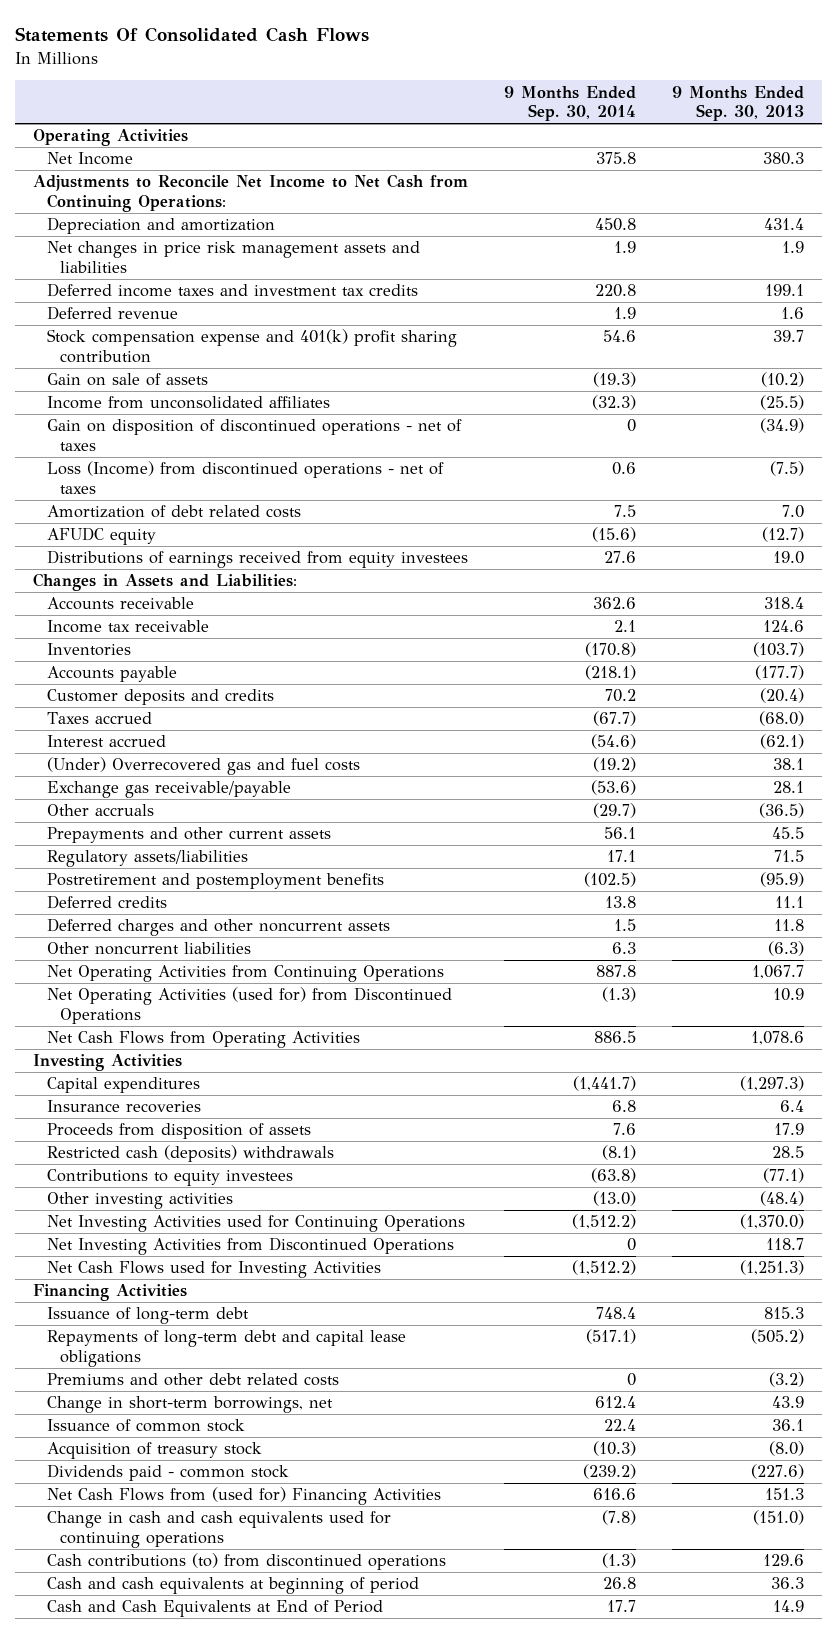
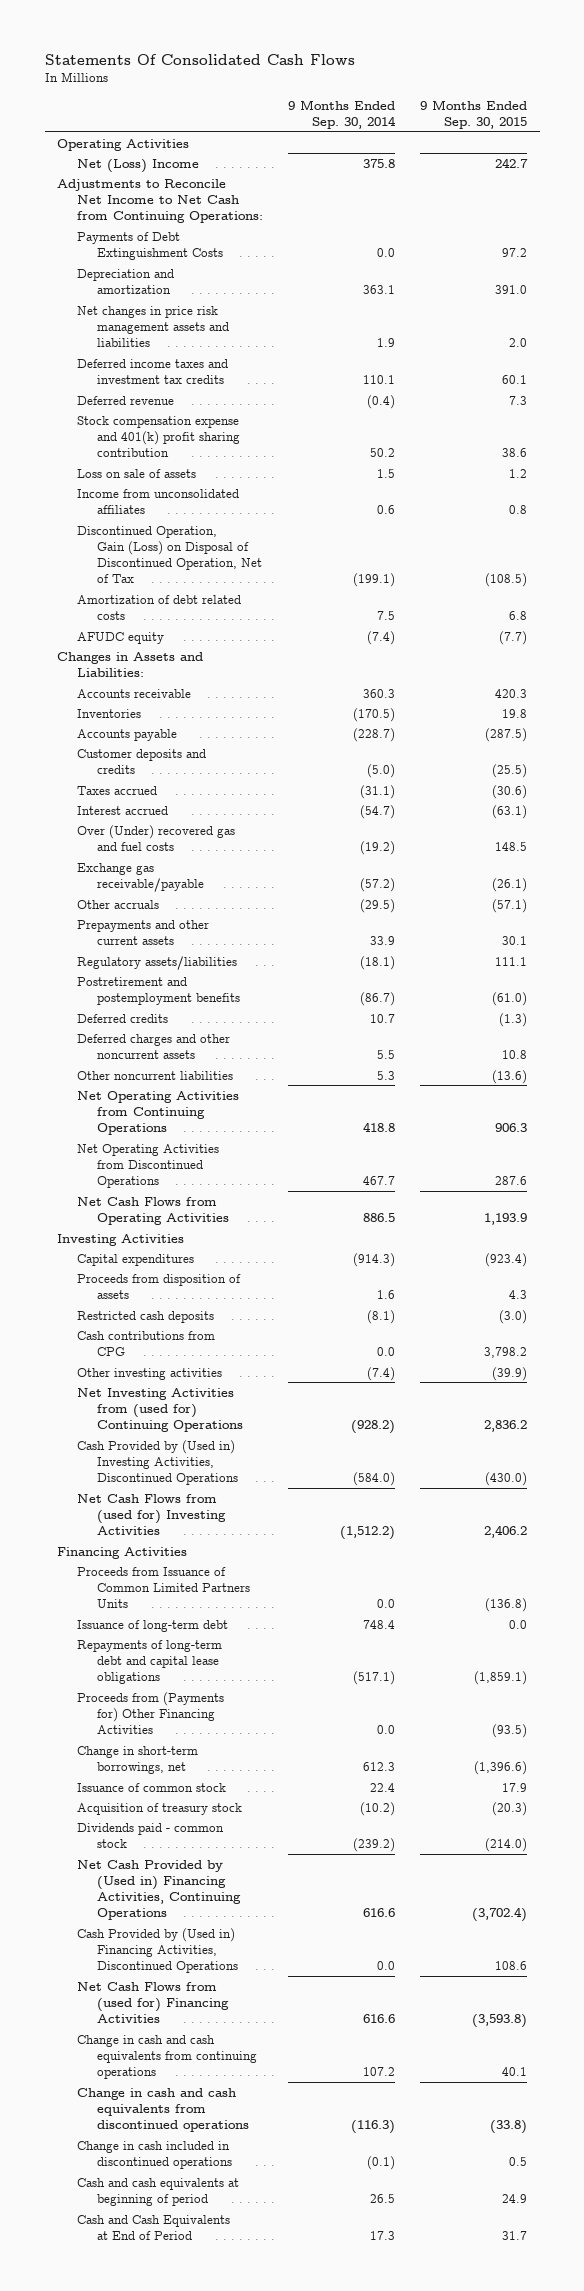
- | 9 Months Ended Sep. 30, 2014 | 9 Months Ended Sep. 30, 2013
+ | 9 Months Ended Sep. 30, 2014 | 9 Months Ended Sep. 30, 2015
- Net Income | 375.8 | 380.3
+ Net (Loss) Income | 375.8 | 242.7
- Depreciation and amortization | 450.8 | 431.4
+ Payments of Debt Extinguishment Costs | 0.0 | 97.2
+ Depreciation and amortization | 363.1 | 391.0
- Deferred income taxes and investment tax credits | 220.8 | 199.1
- Deferred revenue | 1.9 | 1.6
- Stock compensation expense and 401(k) profit sharing contribution | 54.6 | 39.7
- Gain on sale of assets | (19.3) | (10.2)
- Income from unconsolidated affiliates | (32.3) | (25.5)
- Gain on disposition of discontinued operations - net of taxes | 0 | (34.9)
- Loss (Income) from discontinued operations - net of taxes | 0.6 | (7.5)
+ Deferred income taxes and investment tax credits | 110.1 | 60.1
+ Deferred revenue | (0.4) | 7.3
+ Stock compensation expense and 401(k) profit sharing contribution | 50.2 | 38.6
+ Loss on sale of assets | 1.5 | 1.2
+ Income from unconsolidated affiliates | 0.6 | 0.8
+ Discontinued Operation, Gain (Loss) on Disposal of Discontinued Operation, Net of Tax | (199.1) | (108.5)
- AFUDC equity | (15.6) | (12.7)
- Distributions of earnings received from equity investees | 27.6 | 19.0
+ AFUDC equity | (7.4) | (7.7)
- Accounts receivable | 362.6 | 318.4
- Income tax receivable | 2.1 | 124.6
- Inventories | (170.8) | (103.7)
- Accounts payable | (218.1) | (177.7)
- Customer deposits and credits | 70.2 | (20.4)
- Taxes accrued | (67.7) | (68.0)
- Interest accrued | (54.6) | (62.1)
- (Under) Overrecovered gas and fuel costs | (19.2) | 38.1
- Exchange gas receivable/payable | (53.6) | 28.1
- Other accruals | (29.7) | (36.5)
- Prepayments and other current assets | 56.1 | 45.5
- Regulatory assets/liabilities | 17.1 | 71.5
- Postretirement and postemployment benefits | (102.5) | (95.9)
- Deferred credits | 13.8 | 11.1
- Deferred charges and other noncurrent assets | 1.5 | 11.8
- Other noncurrent liabilities | 6.3 | (6.3)
- Net Operating Activities from Continuing Operations | 887.8 | 1,067.7
- Net Operating Activities (used for) from Discontinued Operations | (1.3) | 10.9
+ Accounts receivable | 360.3 | 420.3
+ Inventories | (170.5) | 19.8
+ Accounts payable | (228.7) | (287.5)
+ Customer deposits and credits | (5.0) | (25.5)
+ Taxes accrued | (31.1) | (30.6)
+ Interest accrued | (54.7) | (63.1)
+ Over (Under) recovered gas and fuel costs | (19.2) | 148.5
+ Exchange gas receivable/payable | (57.2) | (26.1)
+ Other accruals | (29.5) | (57.1)
+ Prepayments and other current assets | 33.9 | 30.1
+ Regulatory assets/liabilities | (18.1) | 111.1
+ Postretirement and postemployment benefits | (86.7) | (61.0)
+ Deferred credits | 10.7 | (1.3)
+ Deferred charges and other noncurrent assets | 5.5 | 10.8
+ Other noncurrent liabilities | 5.3 | (13.6)
+ Net Operating Activities from Continuing Operations | 418.8 | 906.3
+ Net Operating Activities from Discontinued Operations | 467.7 | 287.6
- Capital expenditures | (1,441.7) | (1,297.3)
- Insurance recoveries | 6.8 | 6.4
- Proceeds from disposition of assets | 7.6 | 17.9
- Restricted cash (deposits) withdrawals | (8.1) | 28.5
- Contributions to equity investees | (63.8) | (77.1)
- Other investing activities | (13.0) | (48.4)
- Net Investing Activities used for Continuing Operations | (1,512.2) | (1,370.0)
- Net Investing Activities from Discontinued Operations | 0 | 118.7
- Net Cash Flows used for Investing Activities | (1,512.2) | (1,251.3)
+ Capital expenditures | (914.3) | (923.4)
+ Proceeds from disposition of assets | 1.6 | 4.3
+ Restricted cash deposits | (8.1) | (3.0)
+ Cash contributions from CPG | 0.0 | 3,798.2
+ Other investing activities | (7.4) | (39.9)
+ Net Investing Activities from (used for) Continuing Operations | (928.2) | 2,836.2
+ Cash Provided by (Used in) Investing Activities, Discontinued Operations | (584.0) | (430.0)
+ Net Cash Flows from (used for) Investing Activities | (1,512.2) | 2,406.2
+ Proceeds from Issuance of Common Limited Partners Units | 0.0 | (136.8)
- Premiums and other debt related costs | 0 | (3.2)
- Change in short-term borrowings, net | 612.4 | 43.9
+ Proceeds from (Payments for) Other Financing Activities | 0.0 | (93.5)
+ Change in short-term borrowings, net | 612.3 | (1,396.6)
- Acquisition of treasury stock | (10.3) | (8.0)
+ Acquisition of treasury stock | (10.2) | (20.3)
+ Net Cash Provided by (Used in) Financing Activities, Continuing Operations | 616.6 | (3,702.4)
+ Cash Provided by (Used in) Financing Activities, Discontinued Operations | 0.0 | 108.6
- Change in cash and cash equivalents used for continuing operations | (7.8) | (151.0)
- Cash contributions (to) from discontinued operations | (1.3) | 129.6
- Cash and cash equivalents at beginning of period | 26.8 | 36.3
- Cash and Cash Equivalents at End of Period | 17.7 | 14.9
+ Change in cash and cash equivalents from continuing operations | 107.2 | 40.1
+ Change in cash and cash equivalents from discontinued operations | (116.3) | (33.8)
+ Change in cash included in discontinued operations | (0.1) | 0.5
+ Cash and cash equivalents at beginning of period | 26.5 | 24.9
+ Cash and Cash Equivalents at End of Period | 17.3 | 31.7

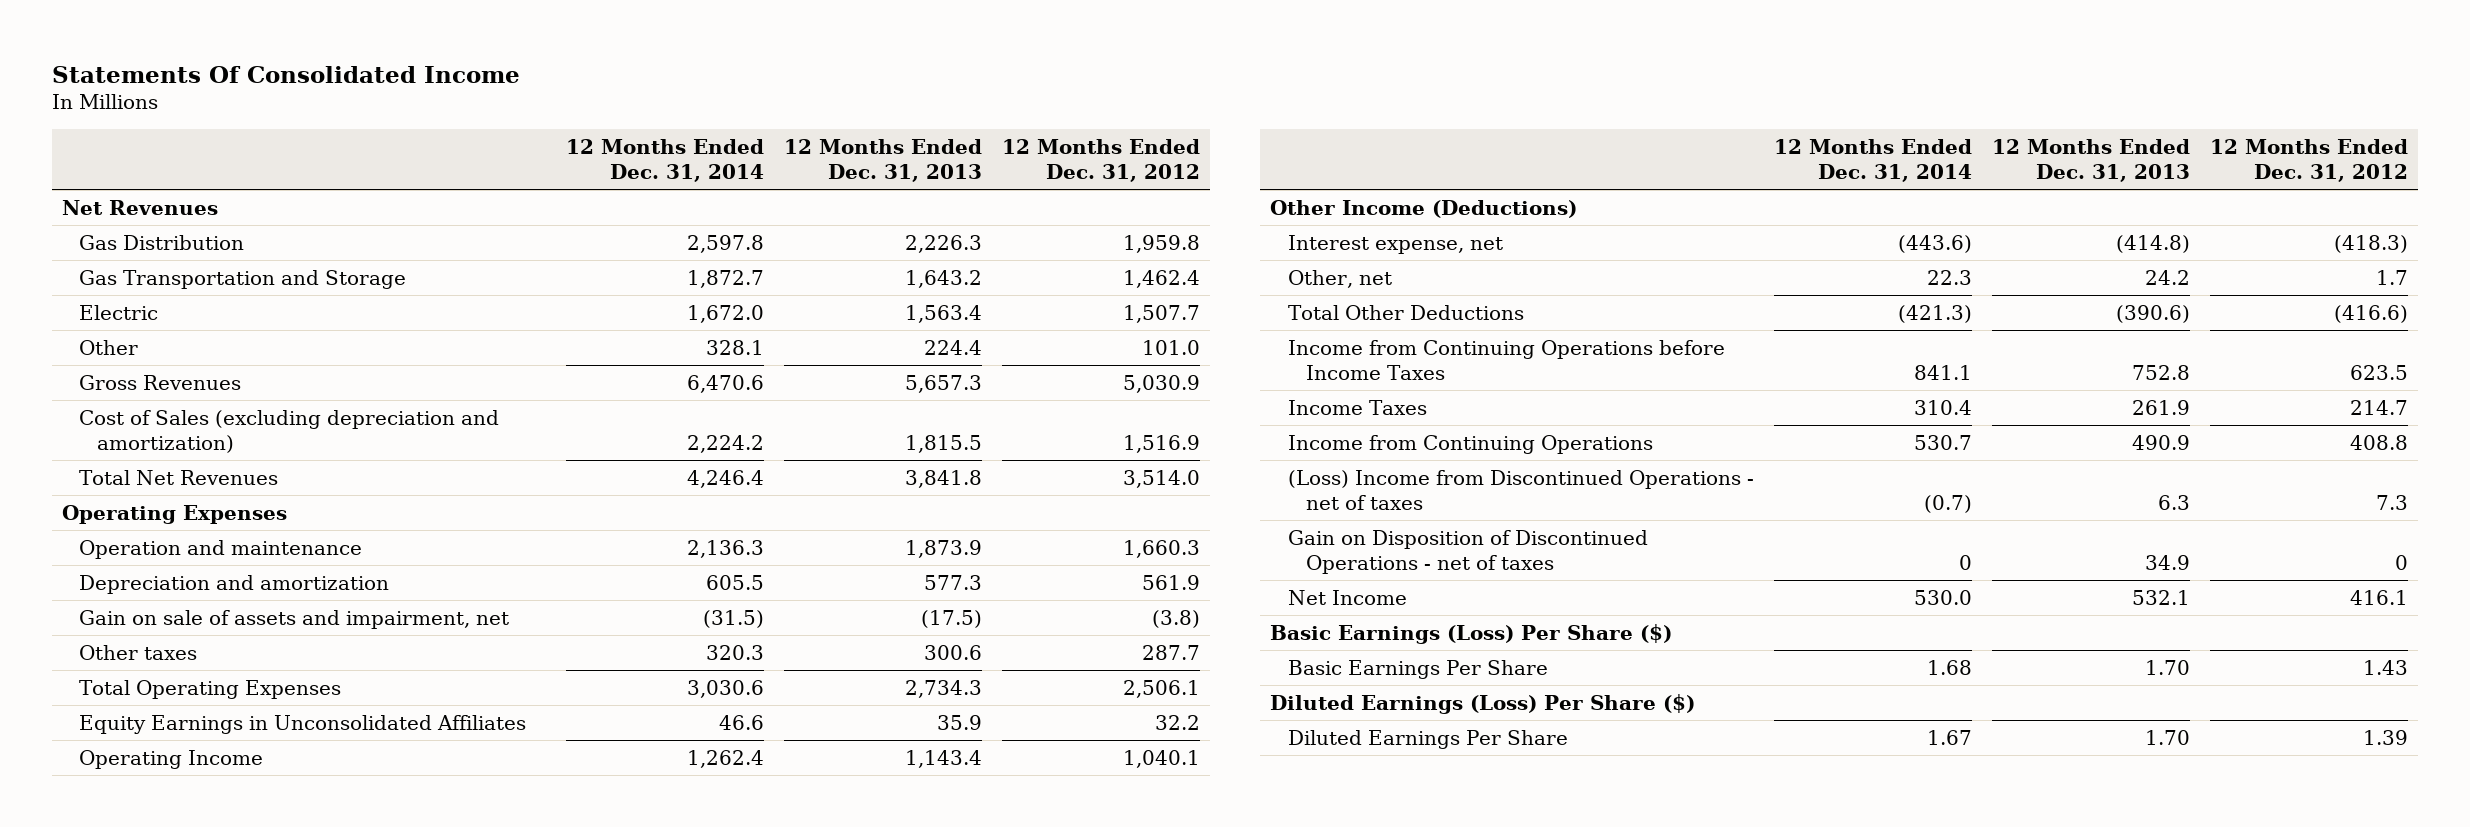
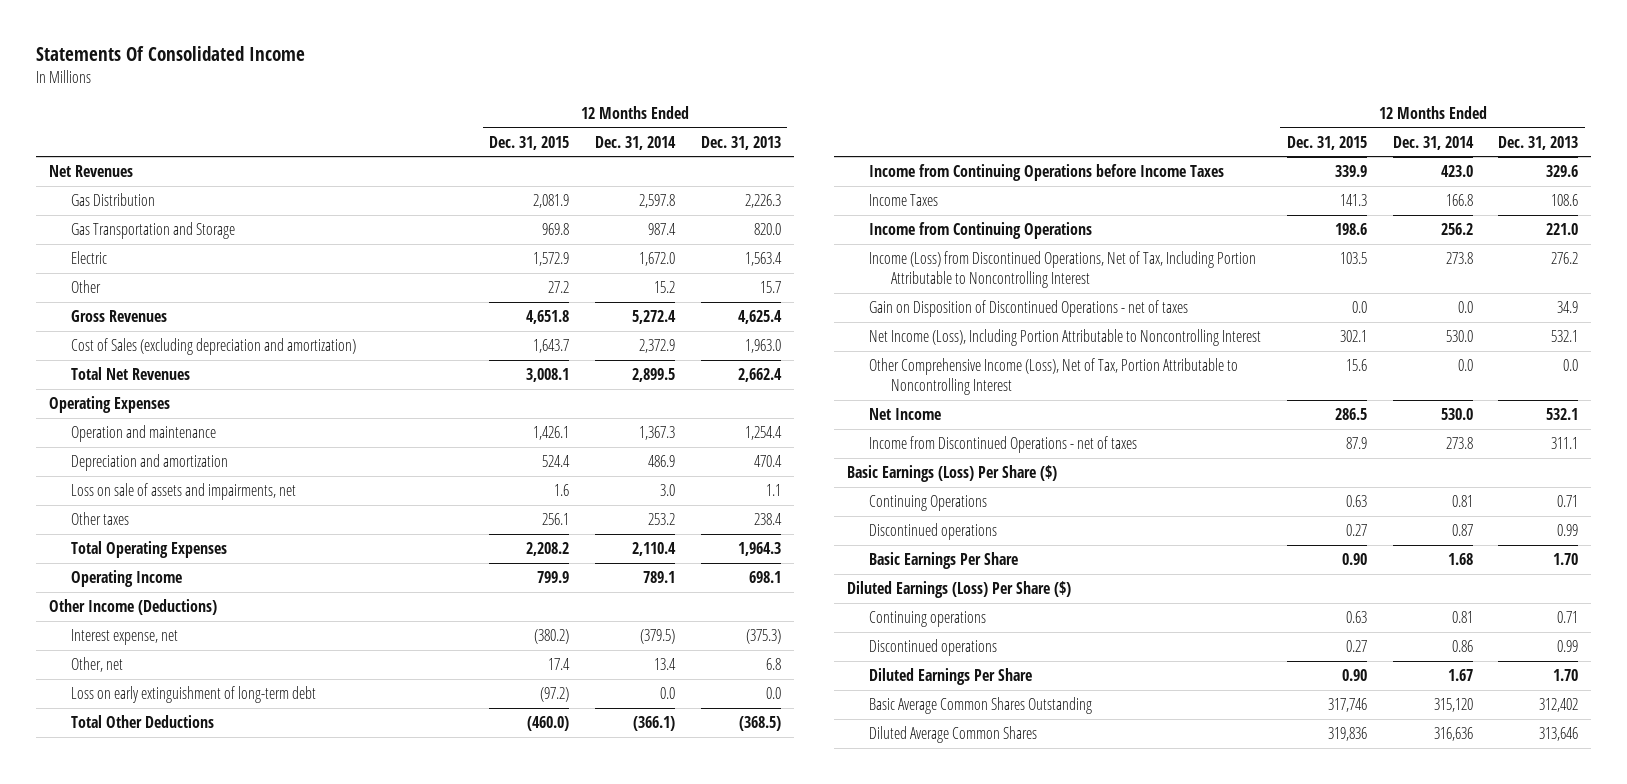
- | 12 Months Ended Dec. 31, 2014 | 12 Months Ended Dec. 31, 2013 | 12 Months Ended Dec. 31, 2012
+ | 12 Months Ended Dec. 31, 2015 | 12 Months Ended Dec. 31, 2014 | 12 Months Ended Dec. 31, 2013
- Gas Transportation and Storage | 1,872.7 | 1,643.2 | 1,462.4
+ Gas Transportation and Storage | 969.8 | 987.4 | 820.0
- Other | 328.1 | 224.4 | 101.0
- Gross Revenues | 6,470.6 | 5,657.3 | 5,030.9
- Cost of Sales (excluding depreciation and amortization) | 2,224.2 | 1,815.5 | 1,516.9
- Total Net Revenues | 4,246.4 | 3,841.8 | 3,514.0
+ Other | 27.2 | 15.2 | 15.7
+ Gross Revenues | 4,651.8 | 5,272.4 | 4,625.4
+ Cost of Sales (excluding depreciation and amortization) | 1,643.7 | 2,372.9 | 1,963.0
+ Total Net Revenues | 3,008.1 | 2,899.5 | 2,662.4
- Operation and maintenance | 2,136.3 | 1,873.9 | 1,660.3
- Depreciation and amortization | 605.5 | 577.3 | 561.9
- Gain on sale of assets and impairment, net | (31.5) | (17.5) | (3.8)
- Other taxes | 320.3 | 300.6 | 287.7
- Total Operating Expenses | 3,030.6 | 2,734.3 | 2,506.1
- Equity Earnings in Unconsolidated Affiliates | 46.6 | 35.9 | 32.2
- Operating Income | 1,262.4 | 1,143.4 | 1,040.1
+ Operation and maintenance | 1,426.1 | 1,367.3 | 1,254.4
+ Depreciation and amortization | 524.4 | 486.9 | 470.4
+ Loss on sale of assets and impairments, net | 1.6 | 3.0 | 1.1
+ Other taxes | 256.1 | 253.2 | 238.4
+ Total Operating Expenses | 2,208.2 | 2,110.4 | 1,964.3
+ Operating Income | 799.9 | 789.1 | 698.1
- Interest expense, net | (443.6) | (414.8) | (418.3)
- Other, net | 22.3 | 24.2 | 1.7
- Total Other Deductions | (421.3) | (390.6) | (416.6)
- Income from Continuing Operations before Income Taxes | 841.1 | 752.8 | 623.5
- Income Taxes | 310.4 | 261.9 | 214.7
- Income from Continuing Operations | 530.7 | 490.9 | 408.8
- (Loss) Income from Discontinued Operations - net of taxes | (0.7) | 6.3 | 7.3
- Gain on Disposition of Discontinued Operations - net of taxes | 0 | 34.9 | 0
+ Interest expense, net | (380.2) | (379.5) | (375.3)
+ Other, net | 17.4 | 13.4 | 6.8
+ Loss on early extinguishment of long-term debt | (97.2) | 0.0 | 0.0
+ Total Other Deductions | (460.0) | (366.1) | (368.5)
+ Income from Continuing Operations before Income Taxes | 339.9 | 423.0 | 329.6
+ Income Taxes | 141.3 | 166.8 | 108.6
+ Income from Continuing Operations | 198.6 | 256.2 | 221.0
+ Income (Loss) from Discontinued Operations, Net of Tax, Including Portion Attributable to Noncontrolling Interest | 103.5 | 273.8 | 276.2
+ Gain on Disposition of Discontinued Operations - net of taxes | 0.0 | 0.0 | 34.9
+ Net Income (Loss), Including Portion Attributable to Noncontrolling Interest | 302.1 | 530.0 | 532.1
+ Other Comprehensive Income (Loss), Net of Tax, Portion Attributable to Noncontrolling Interest | 15.6 | 0.0 | 0.0
+ Income from Discontinued Operations - net of taxes | 87.9 | 273.8 | 311.1
+ Continuing Operations | 0.63 | 0.81 | 0.71
+ Discontinued operations | 0.27 | 0.87 | 0.99
+ Continuing operations | 0.63 | 0.81 | 0.71
+ Discontinued operations | 0.27 | 0.86 | 0.99
+ Basic Average Common Shares Outstanding | 317,746 | 315,120 | 312,402
+ Diluted Average Common Shares | 319,836 | 316,636 | 313,646

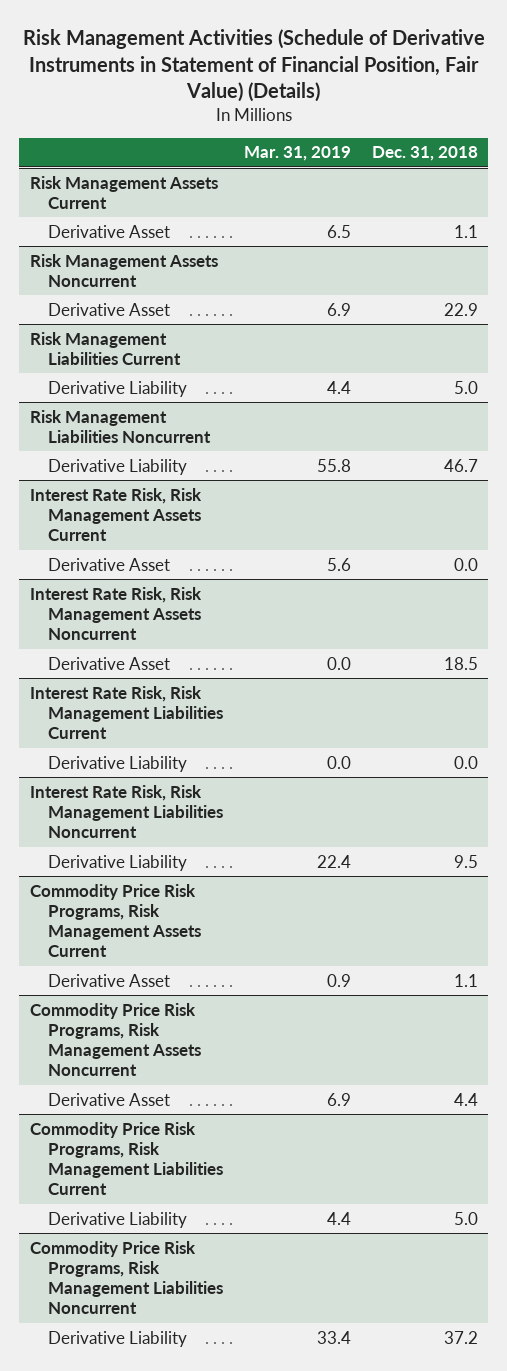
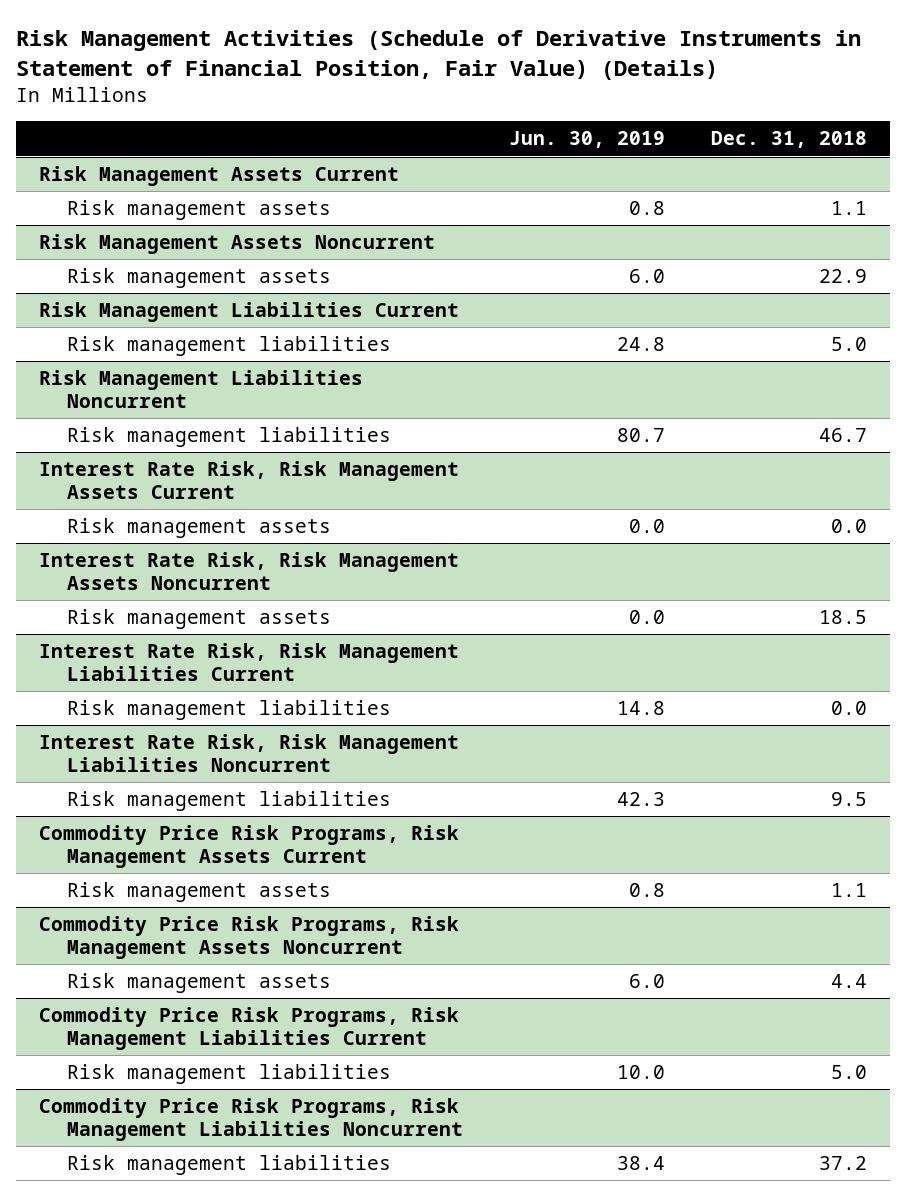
- | Mar. 31, 2019 | Dec. 31, 2018
+ | Jun. 30, 2019 | Dec. 31, 2018
@ Risk Management Assets Current
- Derivative Asset | 6.5 | 1.1
+ Risk management assets | 0.8 | 1.1
@ Risk Management Assets Noncurrent
- Derivative Asset | 6.9 | 22.9
+ Risk management assets | 6.0 | 22.9
@ Risk Management Liabilities Current
- Derivative Liability | 4.4 | 5.0
+ Risk management liabilities | 24.8 | 5.0
@ Risk Management Liabilities Noncurrent
- Derivative Liability | 55.8 | 46.7
+ Risk management liabilities | 80.7 | 46.7
@ Interest Rate Risk, Risk Management Assets Current
- Derivative Asset | 5.6 | 0.0
+ Risk management assets | 0.0 | 0.0
@ Interest Rate Risk, Risk Management Assets Noncurrent
- Derivative Asset | 0.0 | 18.5
+ Risk management assets | 0.0 | 18.5
@ Interest Rate Risk, Risk Management Liabilities Current
- Derivative Liability | 0.0 | 0.0
+ Risk management liabilities | 14.8 | 0.0
@ Interest Rate Risk, Risk Management Liabilities Noncurrent
- Derivative Liability | 22.4 | 9.5
+ Risk management liabilities | 42.3 | 9.5
@ Commodity Price Risk Programs, Risk Management Assets Current
- Derivative Asset | 0.9 | 1.1
+ Risk management assets | 0.8 | 1.1
@ Commodity Price Risk Programs, Risk Management Assets Noncurrent
- Derivative Asset | 6.9 | 4.4
+ Risk management assets | 6.0 | 4.4
@ Commodity Price Risk Programs, Risk Management Liabilities Current
- Derivative Liability | 4.4 | 5.0
+ Risk management liabilities | 10.0 | 5.0
@ Commodity Price Risk Programs, Risk Management Liabilities Noncurrent
- Derivative Liability | 33.4 | 37.2
+ Risk management liabilities | 38.4 | 37.2

